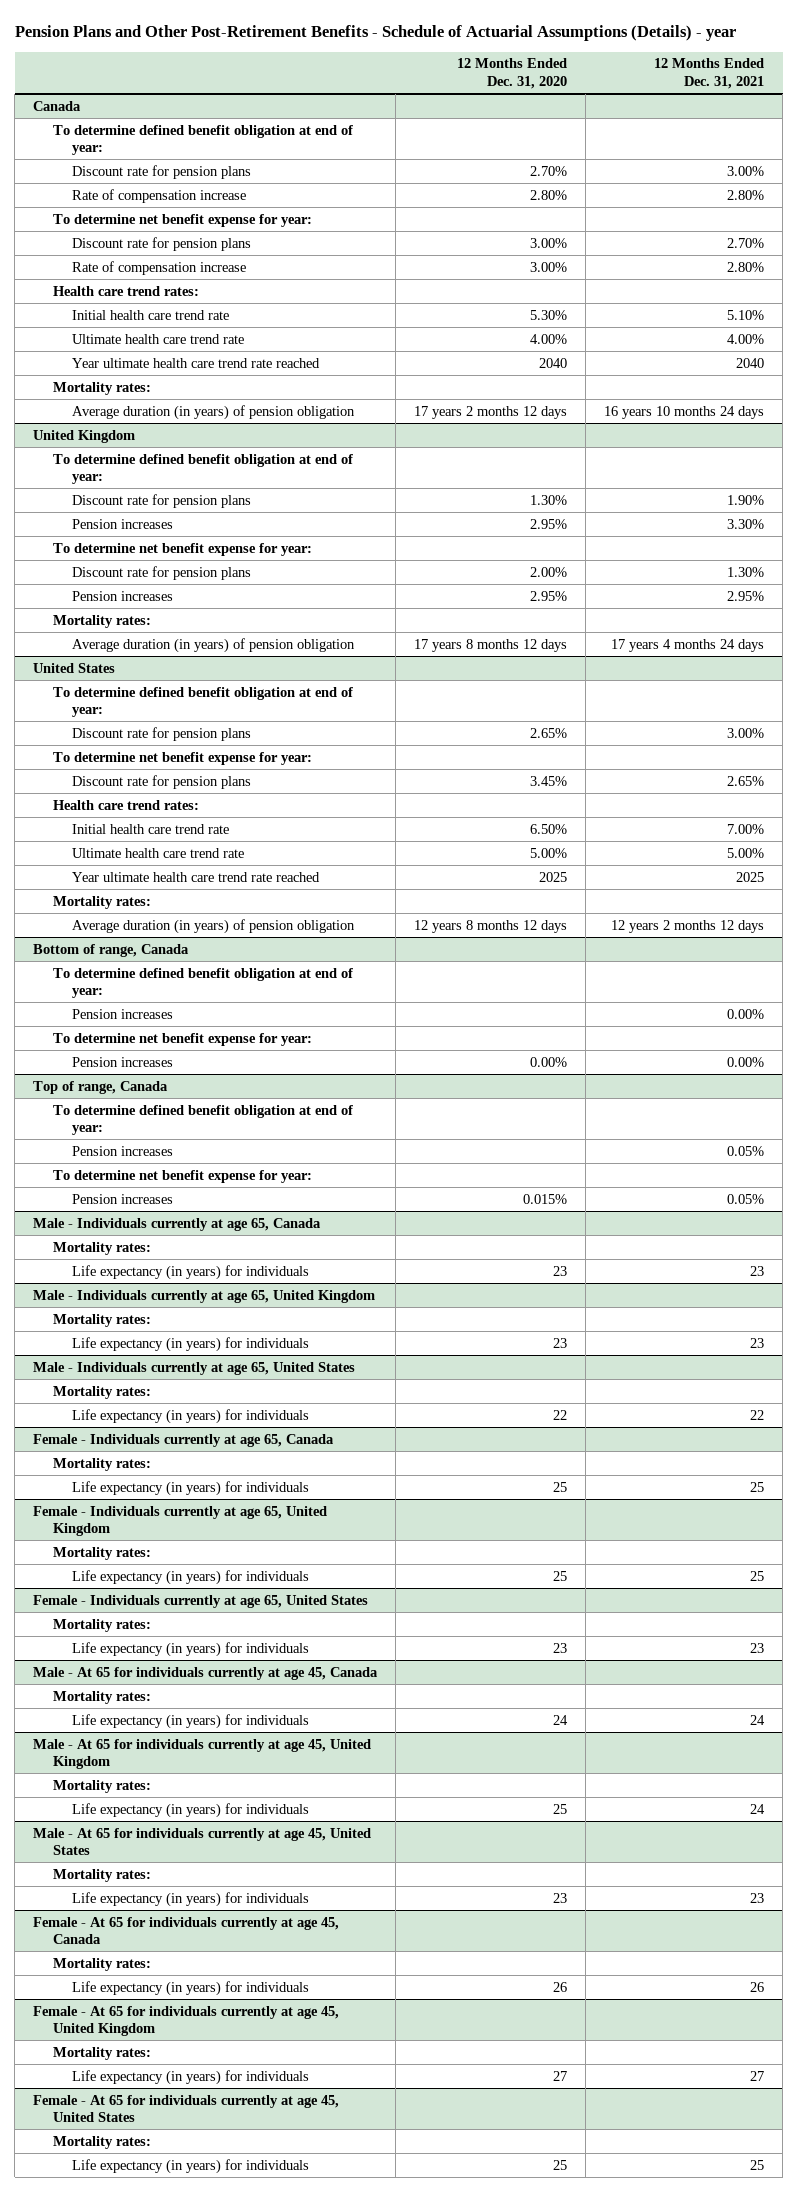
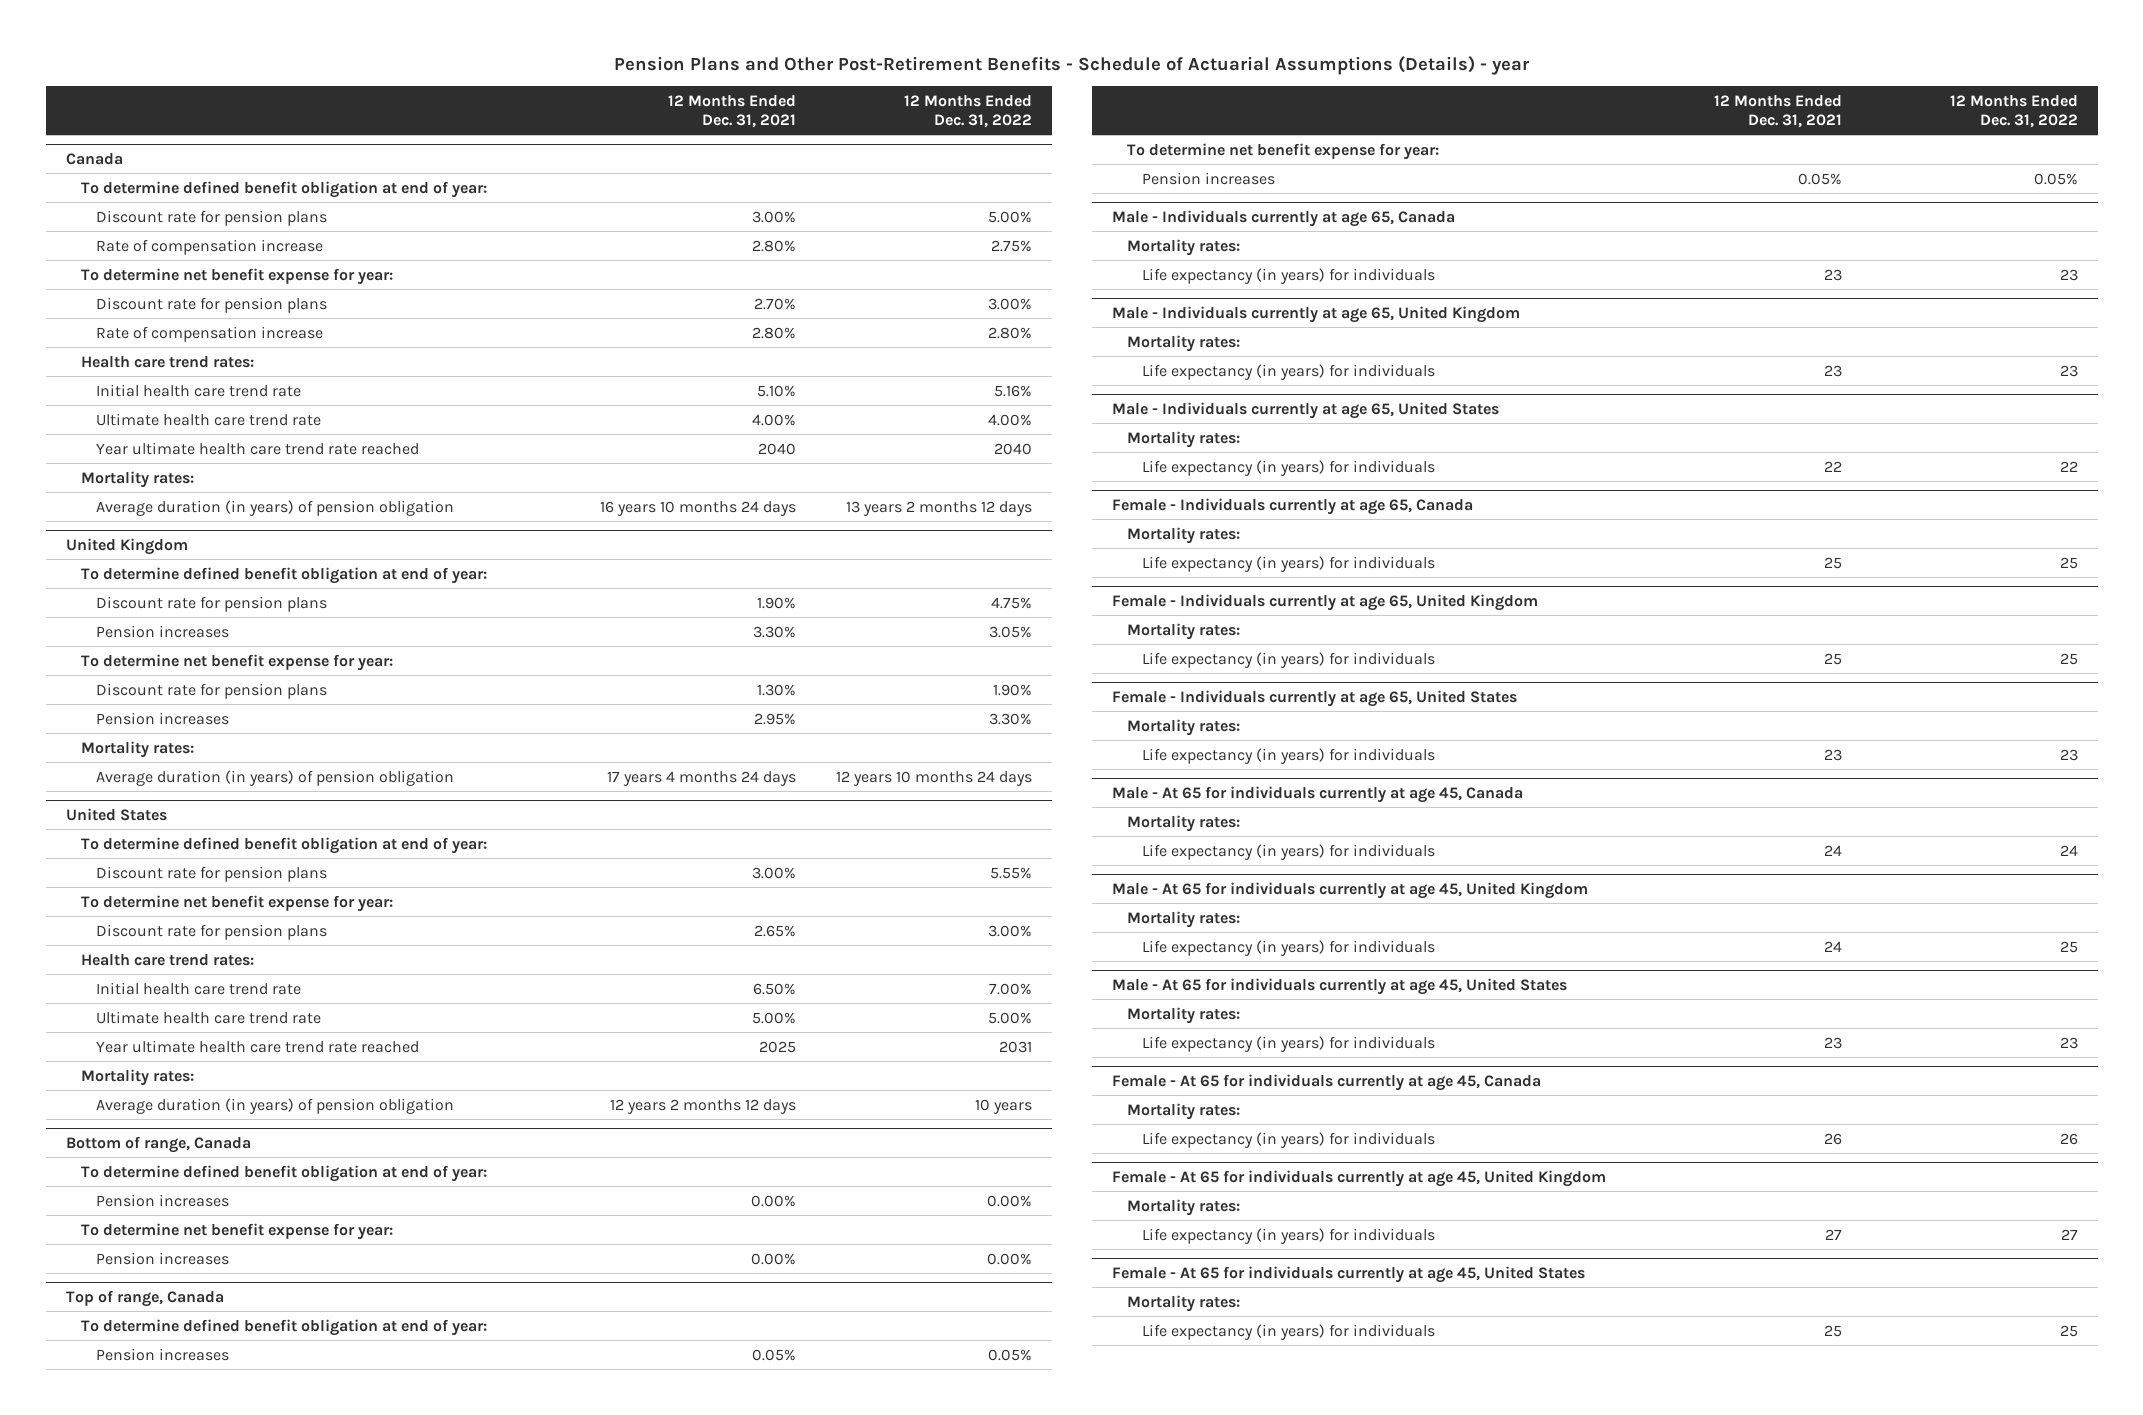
- | 12 Months Ended Dec. 31, 2020 | 12 Months Ended Dec. 31, 2021
+ | 12 Months Ended Dec. 31, 2021 | 12 Months Ended Dec. 31, 2022
@ United States
- Initial health care trend rate | 6.50% | 7.00%
+ Initial health care trend rate | 6.50% | 7.00%

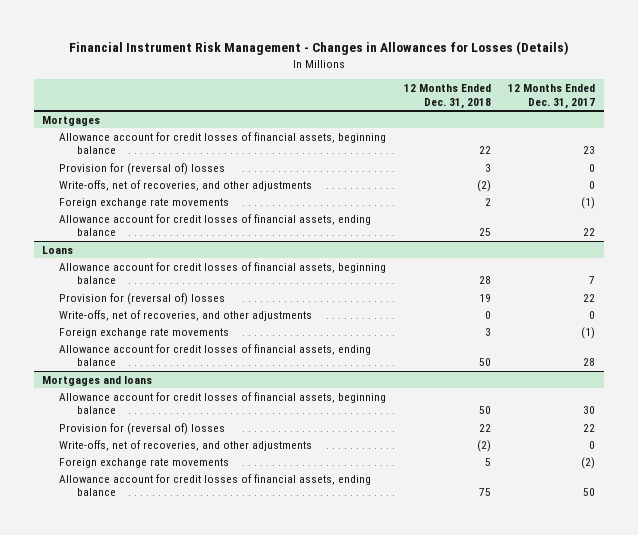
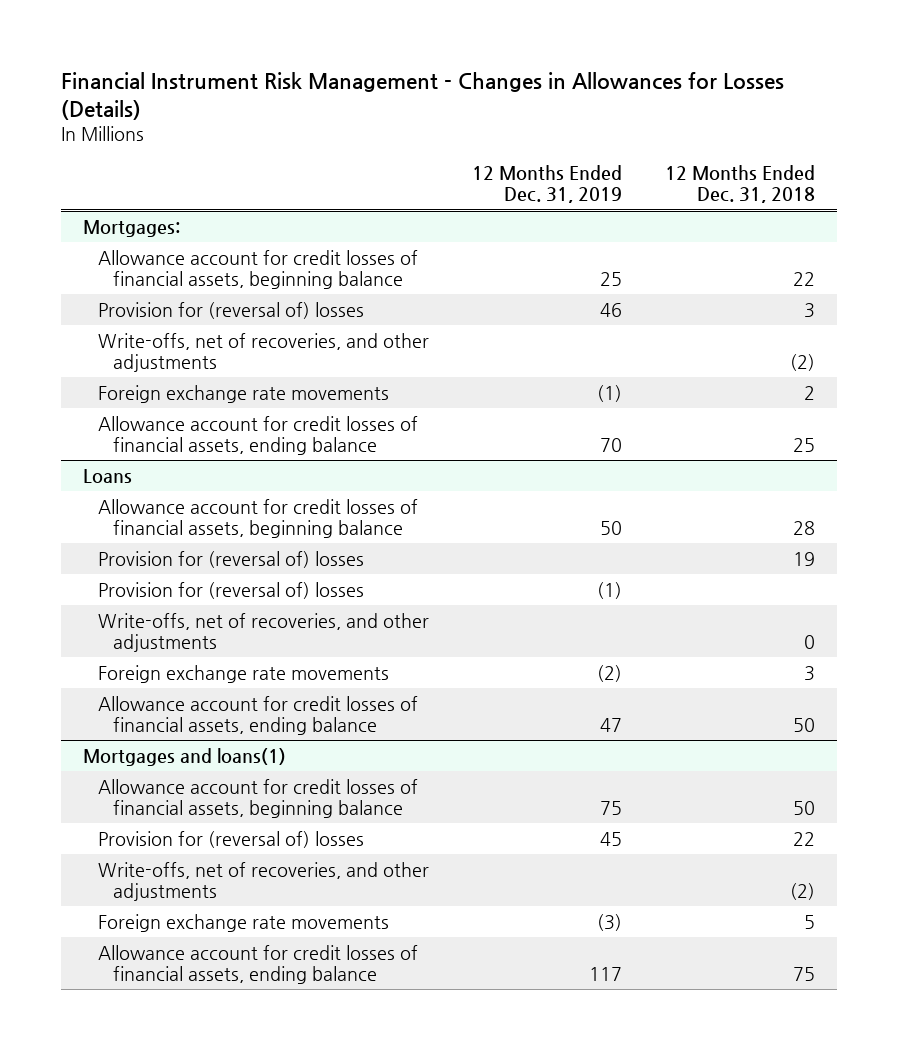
- | 12 Months Ended Dec. 31, 2018 | 12 Months Ended Dec. 31, 2017
+ | 12 Months Ended Dec. 31, 2019 | 12 Months Ended Dec. 31, 2018
- Mortgages
+ Mortgages:
@ Loans
+ Provision for (reversal of) losses | (1) |
- Mortgages and loans
+ Mortgages and loans(1)

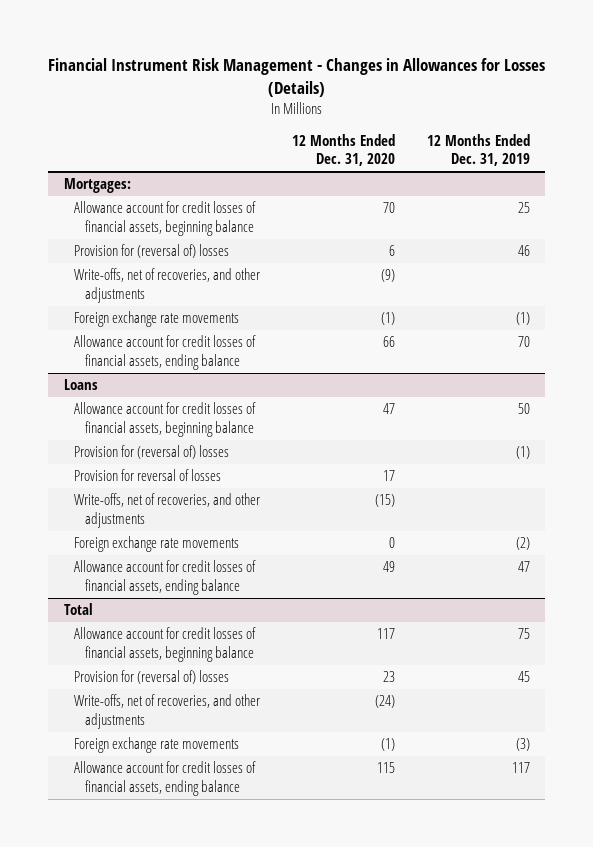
- | 12 Months Ended Dec. 31, 2019 | 12 Months Ended Dec. 31, 2018
+ | 12 Months Ended Dec. 31, 2020 | 12 Months Ended Dec. 31, 2019
@ Loans
- Provision for (reversal of) losses | | 19
+ Provision for reversal of losses | 17 |
- Mortgages and loans(1)
+ Total

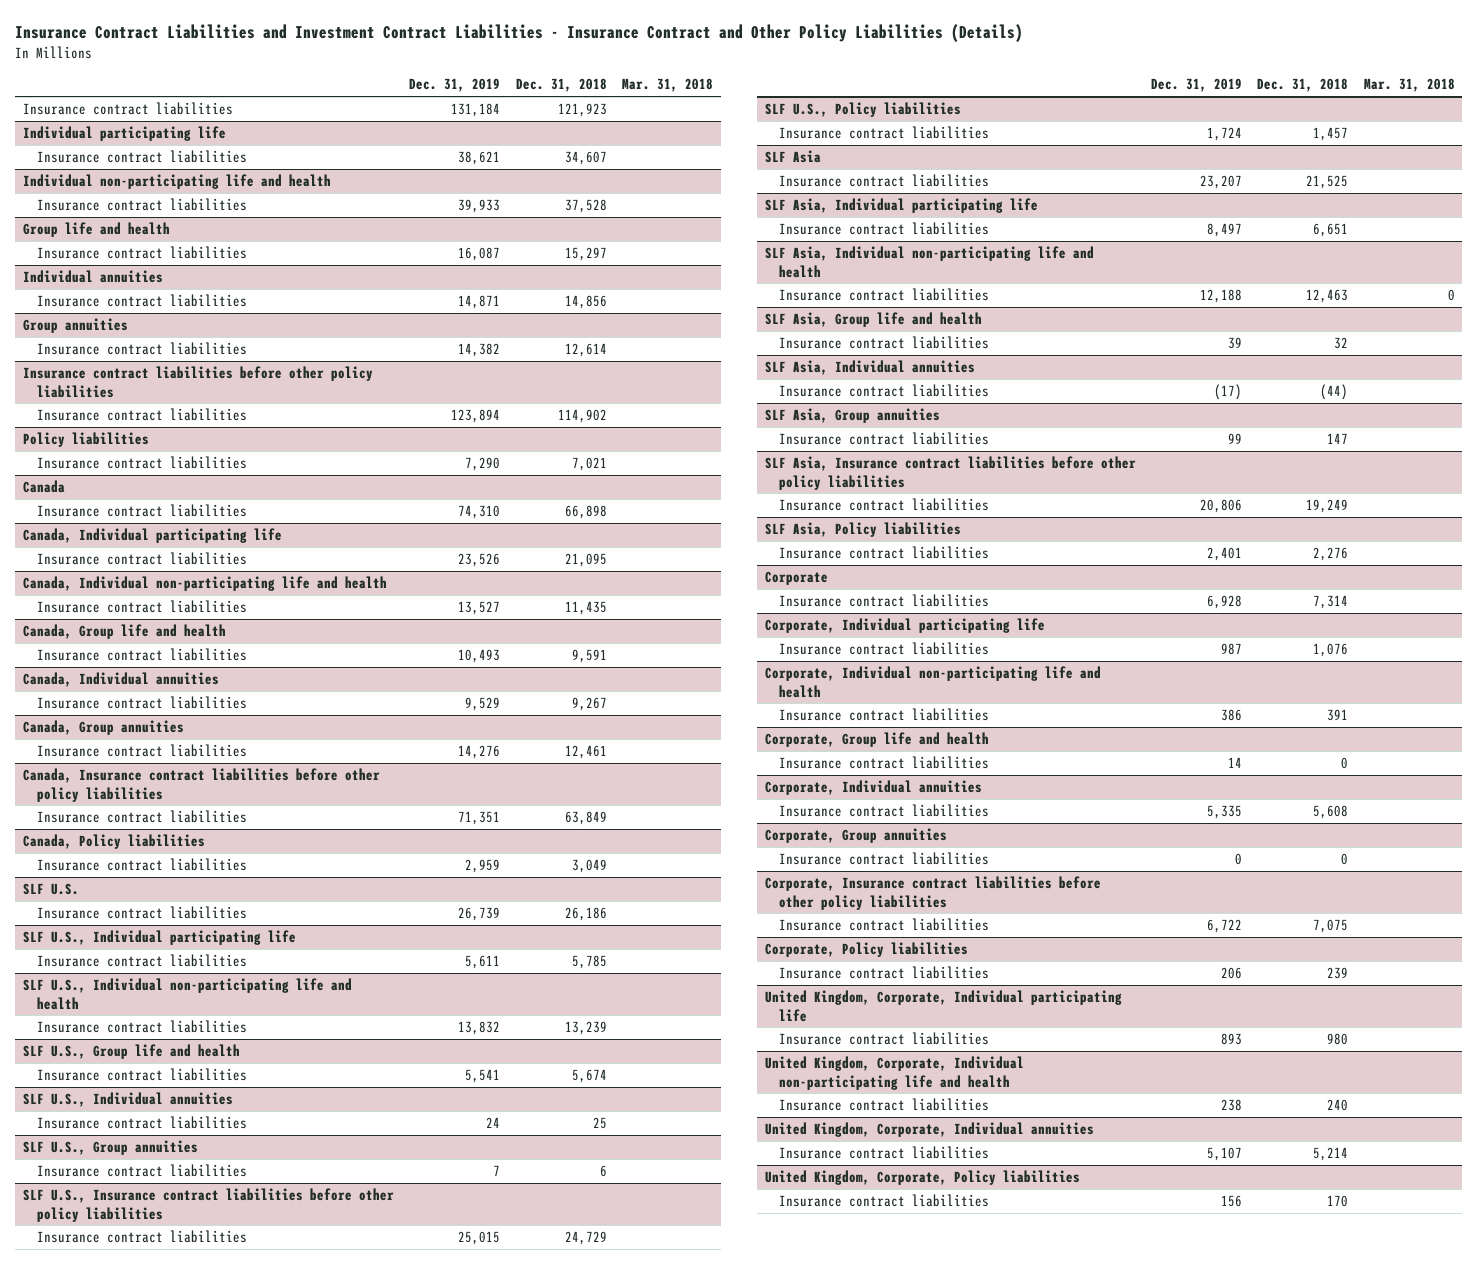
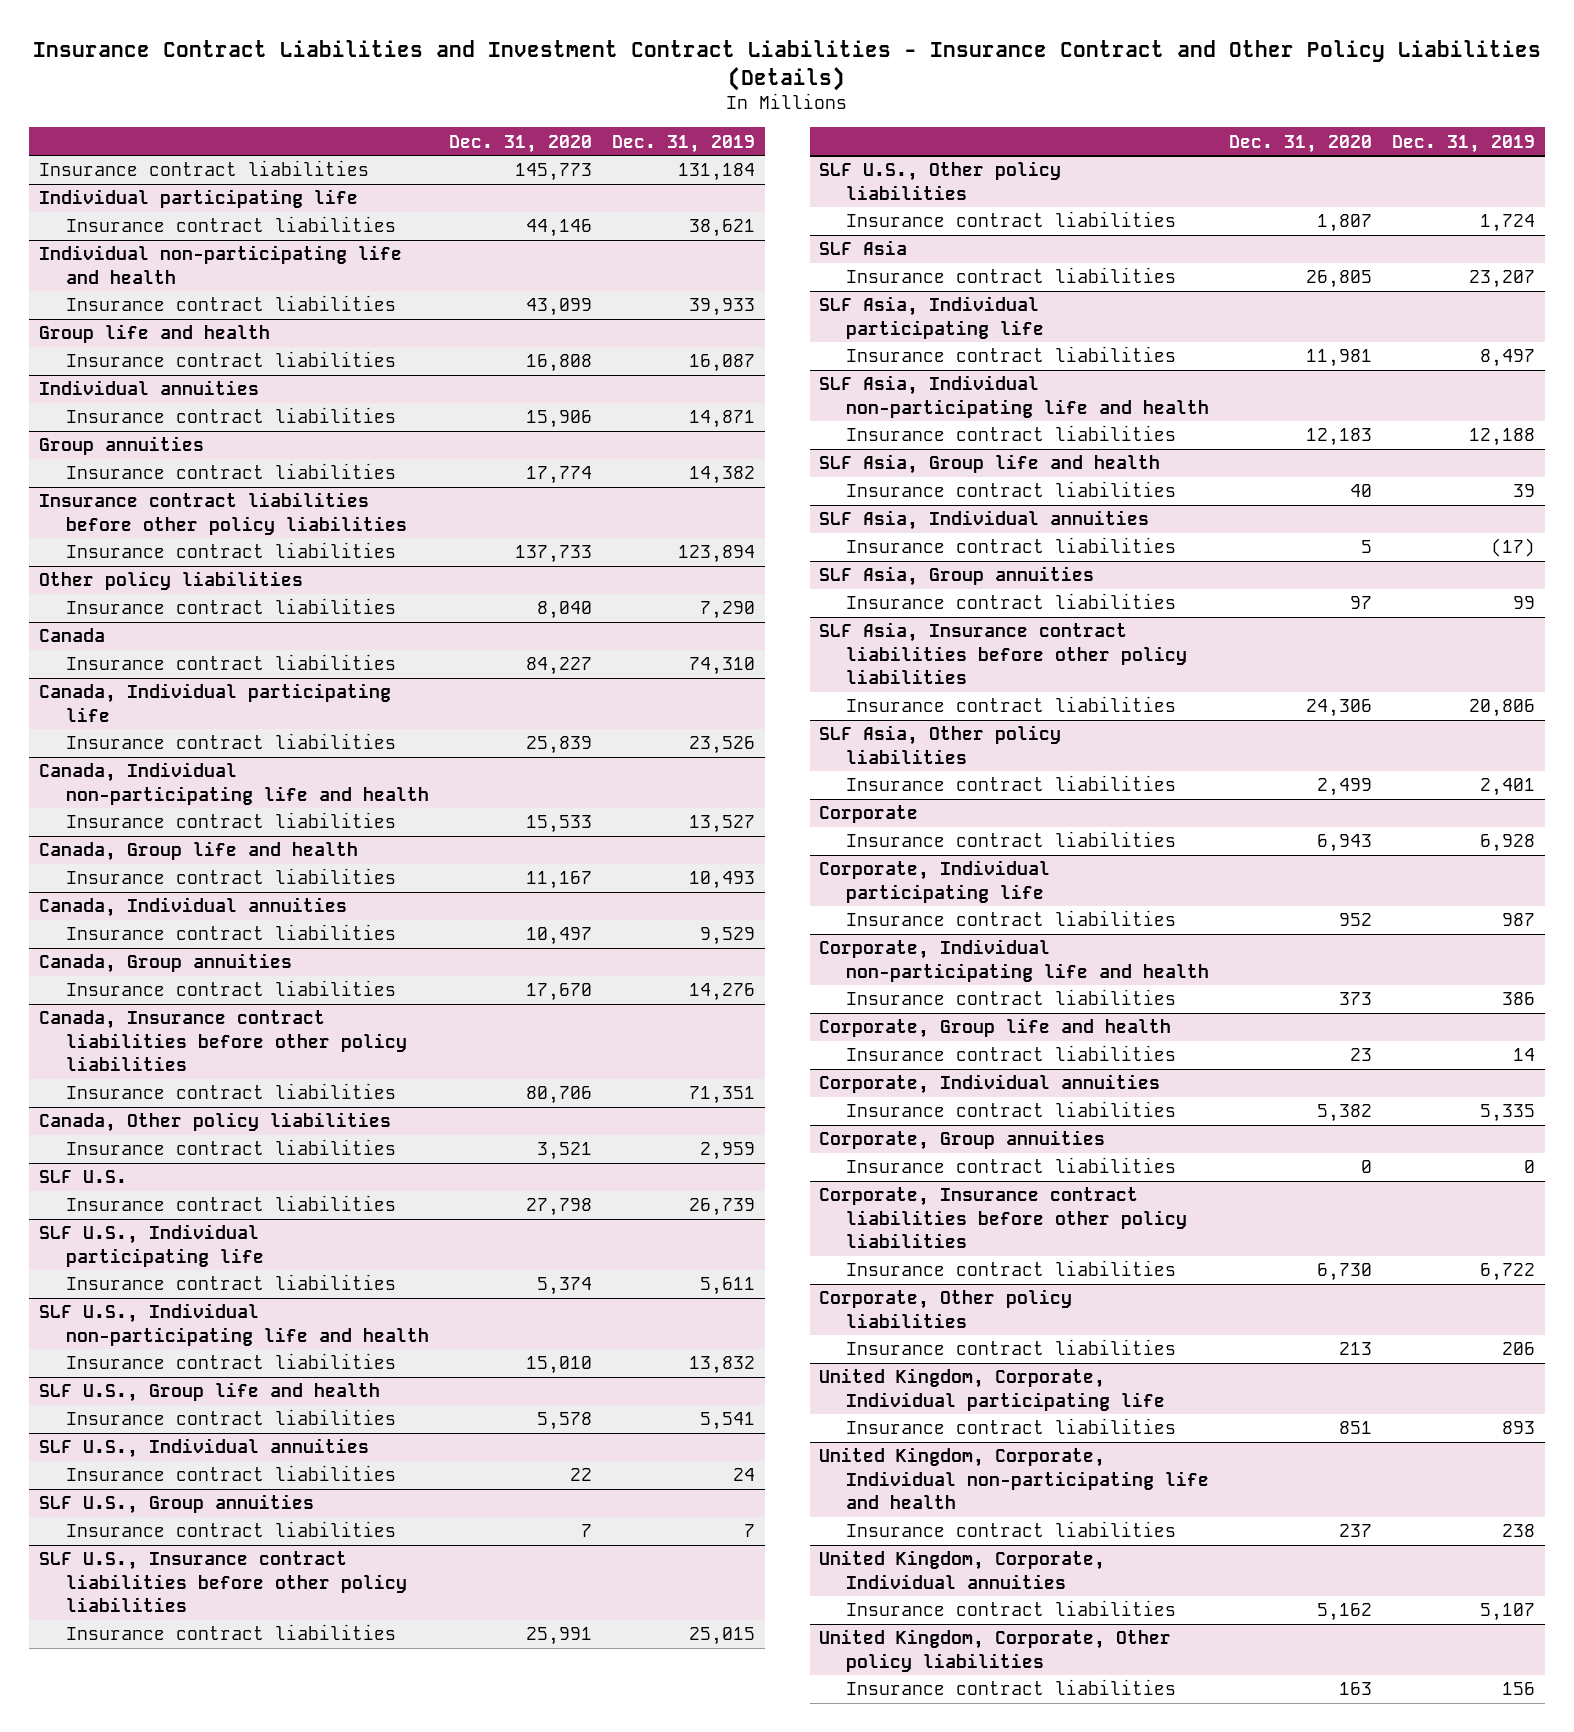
- | Dec. 31, 2019 | Dec. 31, 2018 | Mar. 31, 2018
+ | Dec. 31, 2020 | Dec. 31, 2019
- Policy liabilities
+ Other policy liabilities
- Canada, Policy liabilities
+ Canada, Other policy liabilities
- SLF U.S., Policy liabilities
+ SLF U.S., Other policy liabilities
- SLF Asia, Policy liabilities
+ SLF Asia, Other policy liabilities
- Corporate, Policy liabilities
+ Corporate, Other policy liabilities
- United Kingdom, Corporate, Policy liabilities
+ United Kingdom, Corporate, Other policy liabilities

